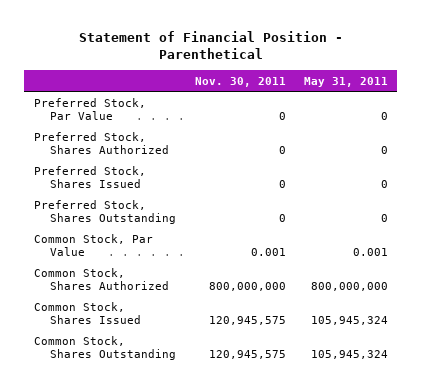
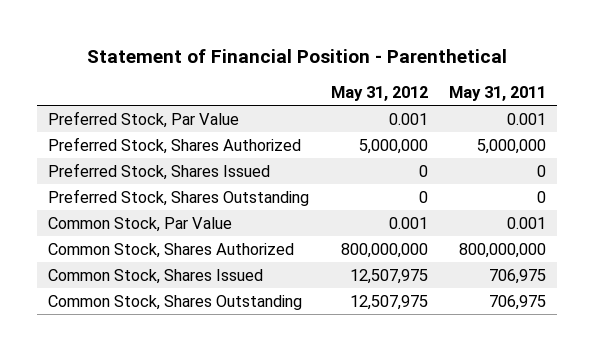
- | Nov. 30, 2011 | May 31, 2011
+ | May 31, 2012 | May 31, 2011
- Preferred Stock, Par Value | 0 | 0
- Preferred Stock, Shares Authorized | 0 | 0
+ Preferred Stock, Par Value | 0.001 | 0.001
+ Preferred Stock, Shares Authorized | 5,000,000 | 5,000,000
- Common Stock, Shares Issued | 120,945,575 | 105,945,324
- Common Stock, Shares Outstanding | 120,945,575 | 105,945,324
+ Common Stock, Shares Issued | 12,507,975 | 706,975
+ Common Stock, Shares Outstanding | 12,507,975 | 706,975

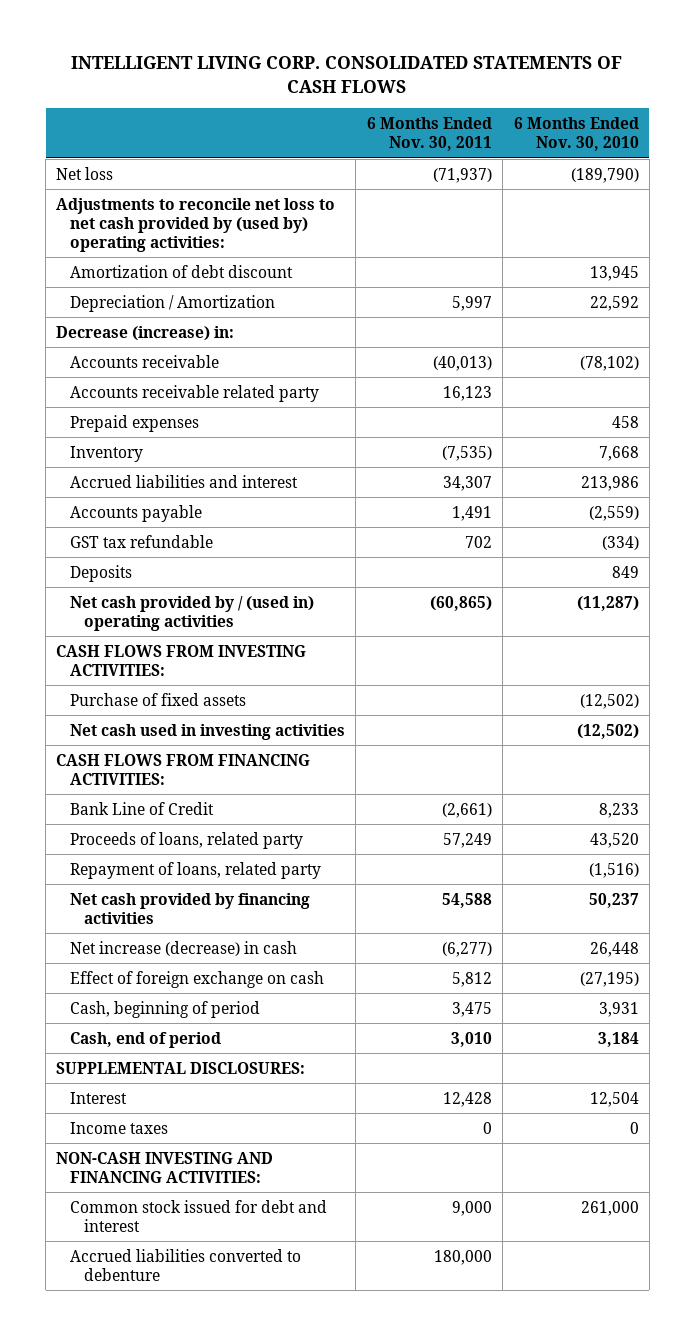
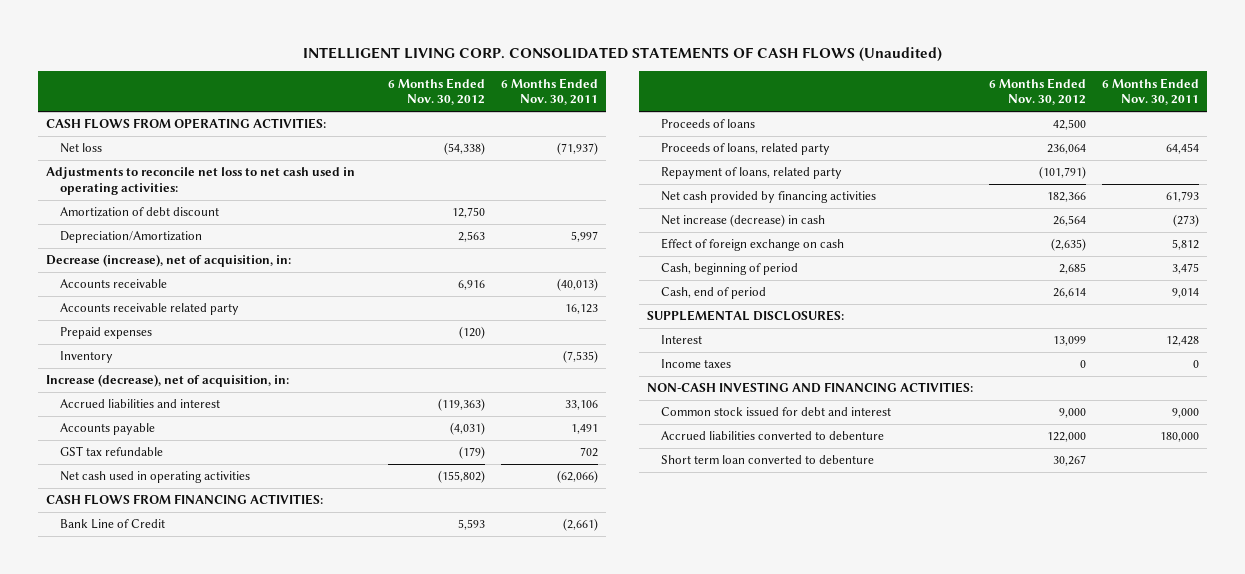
- INTELLIGENT LIVING CORP. CONSOLIDATED STATEMENTS OF CASH FLOWS
+ INTELLIGENT LIVING CORP. CONSOLIDATED STATEMENTS OF CASH FLOWS (Unaudited)
- | 6 Months Ended Nov. 30, 2011 | 6 Months Ended Nov. 30, 2010
+ | 6 Months Ended Nov. 30, 2012 | 6 Months Ended Nov. 30, 2011
+ CASH FLOWS FROM OPERATING ACTIVITIES:
- Adjustments to reconcile net loss to net cash provided by (used by) operating activities:
+ Adjustments to reconcile net loss to net cash used in operating activities:
- Depreciation / Amortization | 5,997 | 22,592
- Decrease (increase) in:
+ Depreciation/Amortization | 2,563 | 5,997
+ Decrease (increase), net of acquisition, in:
- Accrued liabilities and interest | 34,307 | 213,986
+ Increase (decrease), net of acquisition, in:
+ Accrued liabilities and interest | (119,363) | 33,106
- Deposits | | 849
- Net cash provided by / (used in) operating activities | (60,865) | (11,287)
- CASH FLOWS FROM INVESTING ACTIVITIES:
- Purchase of fixed assets | | (12,502)
- Net cash used in investing activities | | (12,502)
+ Net cash used in operating activities | (155,802) | (62,066)
- Proceeds of loans, related party | 57,249 | 43,520
+ Proceeds of loans | 42,500 |
+ Proceeds of loans, related party | 236,064 | 64,454
- Net cash provided by financing activities | 54,588 | 50,237
- Net increase (decrease) in cash | (6,277) | 26,448
+ Net cash provided by financing activities | 182,366 | 61,793
+ Net increase (decrease) in cash | 26,564 | (273)
- Cash, end of period | 3,010 | 3,184
+ Cash, end of period | 26,614 | 9,014
+ Short term loan converted to debenture | 30,267 |

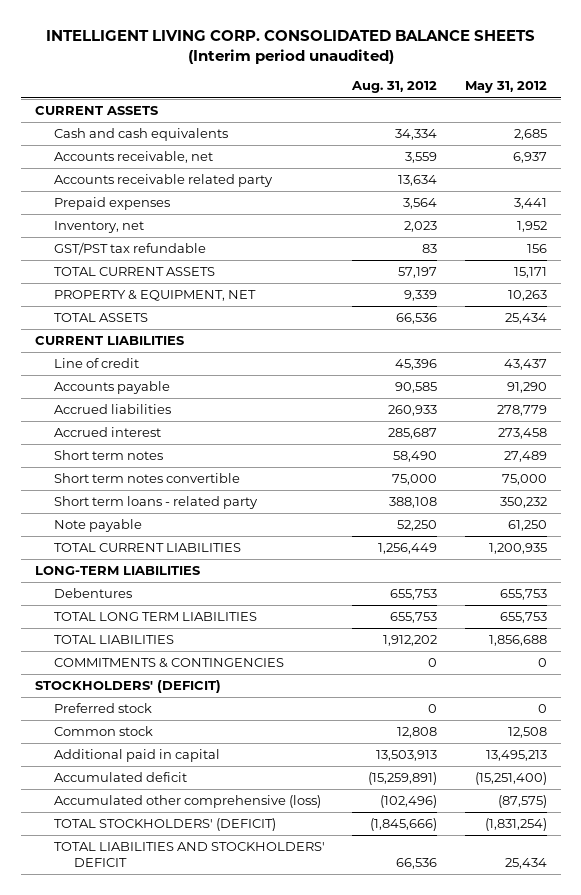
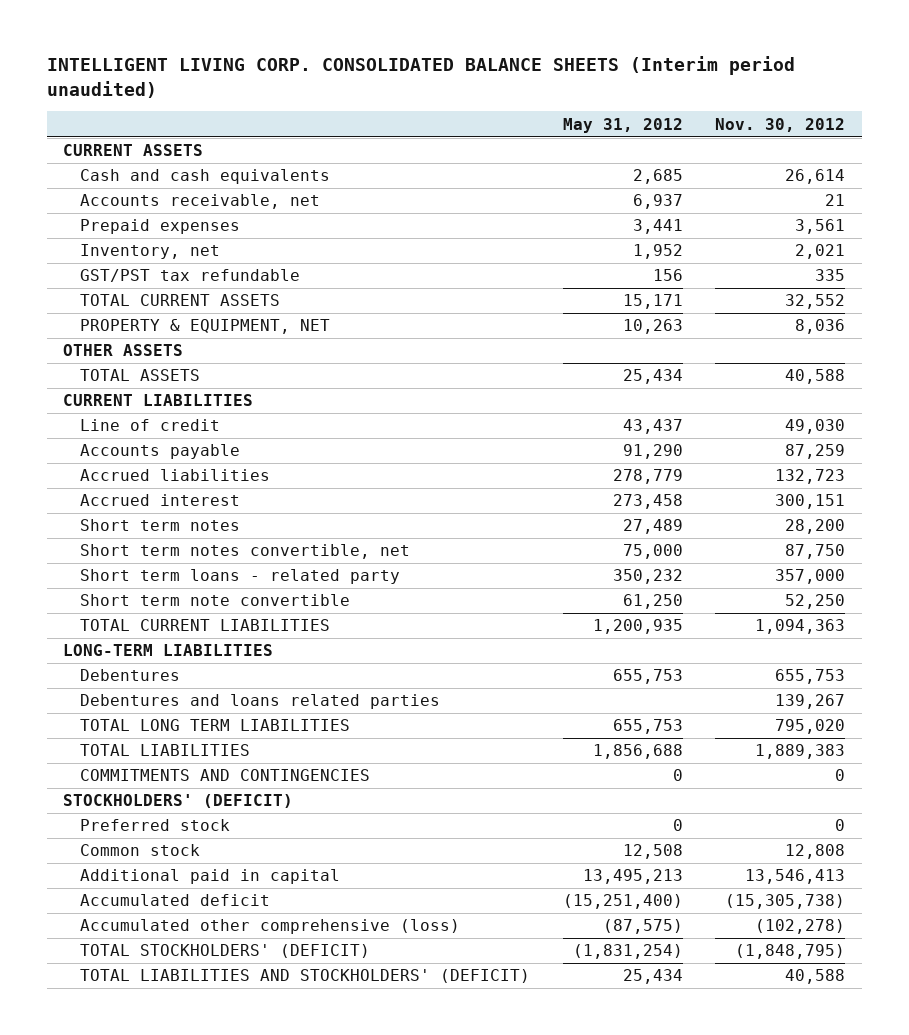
- | Aug. 31, 2012 | May 31, 2012
+ | May 31, 2012 | Nov. 30, 2012
- Accounts receivable related party | 13,634 |
+ OTHER ASSETS
- Short term notes convertible | 75,000 | 75,000
+ Short term notes convertible, net | 75,000 | 87,750
- Note payable | 52,250 | 61,250
+ Short term note convertible | 61,250 | 52,250
+ Debentures and loans related parties | | 139,267
- COMMITMENTS & CONTINGENCIES | 0 | 0
+ COMMITMENTS AND CONTINGENCIES | 0 | 0
- TOTAL LIABILITIES AND STOCKHOLDERS' DEFICIT | 66,536 | 25,434
+ TOTAL LIABILITIES AND STOCKHOLDERS' (DEFICIT) | 25,434 | 40,588

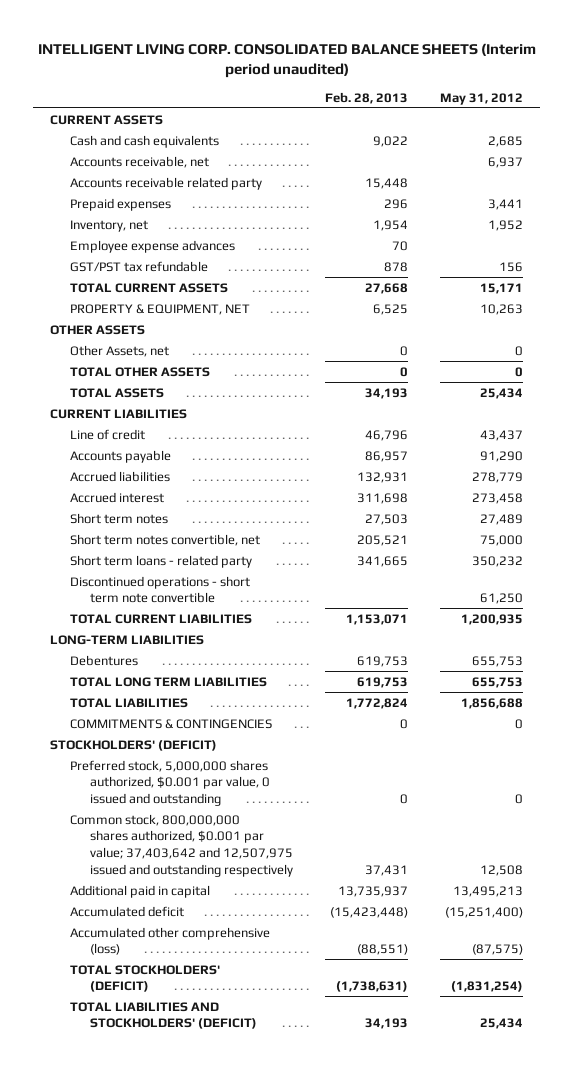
- | May 31, 2012 | Nov. 30, 2012
+ | Feb. 28, 2013 | May 31, 2012
+ Accounts receivable related party | 15,448 |
+ Employee expense advances | 70 |
+ Other Assets, net | 0 | 0
+ TOTAL OTHER ASSETS | 0 | 0
- Short term note convertible | 61,250 | 52,250
+ Discontinued operations - short term note convertible | | 61,250
- Debentures and loans related parties | | 139,267
- COMMITMENTS AND CONTINGENCIES | 0 | 0
+ COMMITMENTS & CONTINGENCIES | 0 | 0
- Preferred stock | 0 | 0
- Common stock | 12,508 | 12,808
+ Preferred stock, 5,000,000 shares authorized, $0.001 par value, 0 issued and outstanding | 0 | 0
+ Common stock, 800,000,000 shares authorized, $0.001 par value; 37,403,642 and 12,507,975 issued and outstanding respectively | 37,431 | 12,508

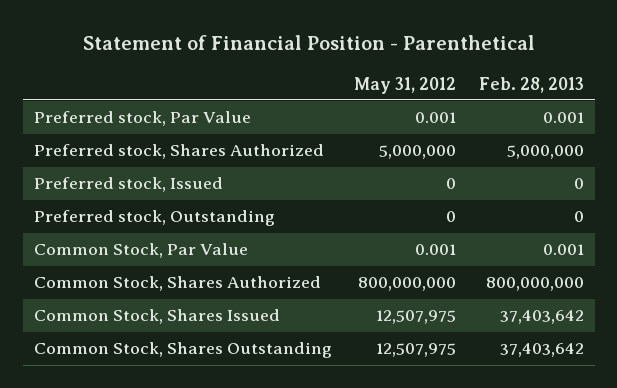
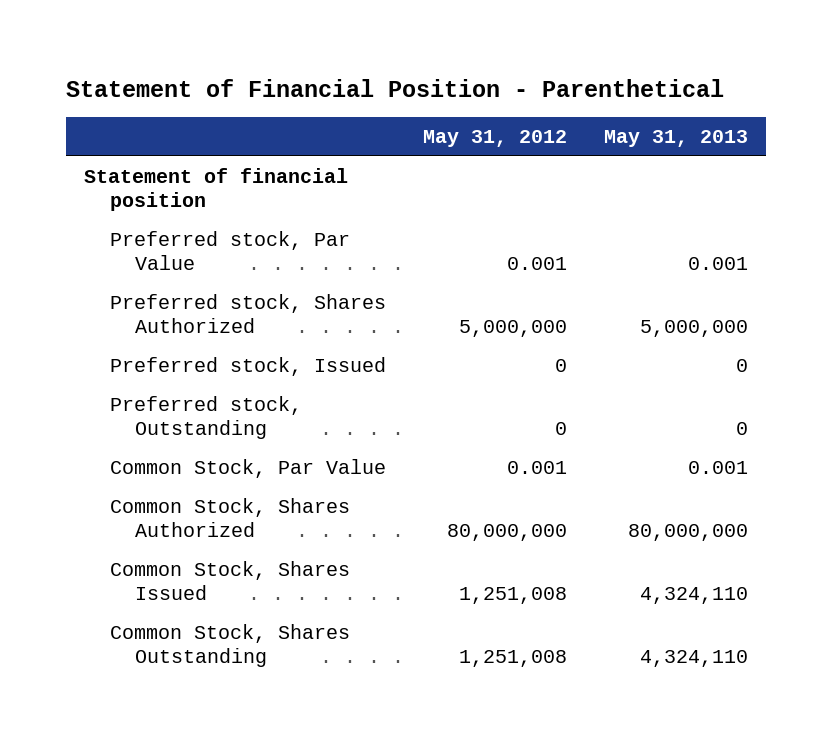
- | May 31, 2012 | Feb. 28, 2013
+ | May 31, 2012 | May 31, 2013
+ Statement of financial position
- Common Stock, Shares Authorized | 800,000,000 | 800,000,000
- Common Stock, Shares Issued | 12,507,975 | 37,403,642
- Common Stock, Shares Outstanding | 12,507,975 | 37,403,642
+ Common Stock, Shares Authorized | 80,000,000 | 80,000,000
+ Common Stock, Shares Issued | 1,251,008 | 4,324,110
+ Common Stock, Shares Outstanding | 1,251,008 | 4,324,110

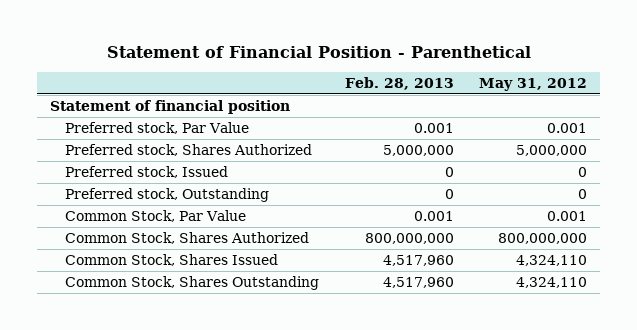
- | May 31, 2012 | May 31, 2013
+ | Feb. 28, 2013 | May 31, 2012
- Common Stock, Shares Authorized | 80,000,000 | 80,000,000
- Common Stock, Shares Issued | 1,251,008 | 4,324,110
- Common Stock, Shares Outstanding | 1,251,008 | 4,324,110
+ Common Stock, Shares Authorized | 800,000,000 | 800,000,000
+ Common Stock, Shares Issued | 4,517,960 | 4,324,110
+ Common Stock, Shares Outstanding | 4,517,960 | 4,324,110

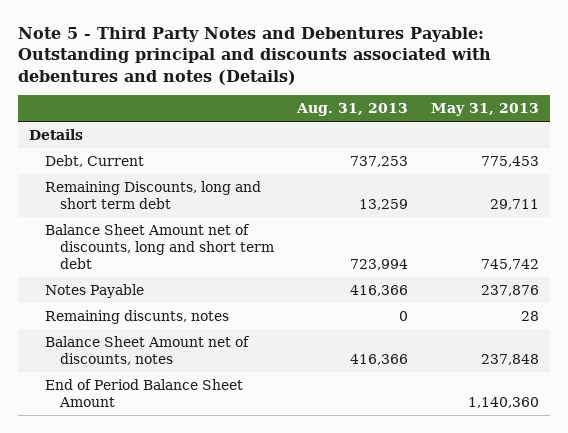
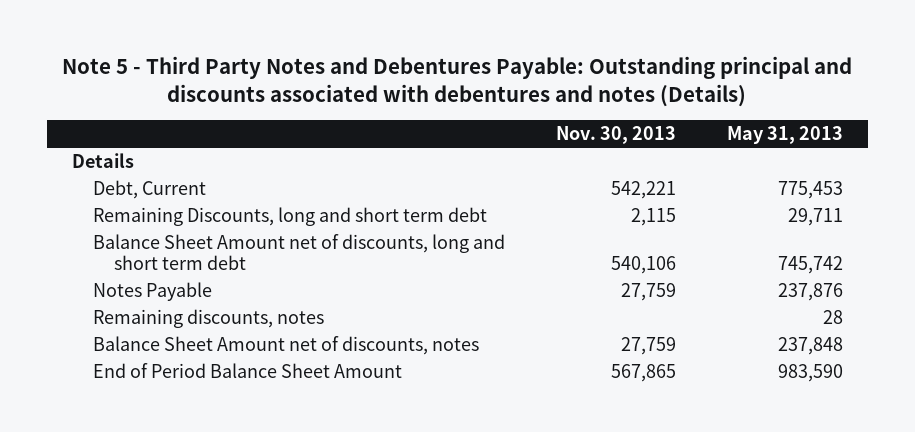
- | Aug. 31, 2013 | May 31, 2013
+ | Nov. 30, 2013 | May 31, 2013
- Remaining discunts, notes | 0 | 28
+ Remaining discounts, notes | | 28
- End of Period Balance Sheet Amount | | 1,140,360
+ End of Period Balance Sheet Amount | 567,865 | 983,590

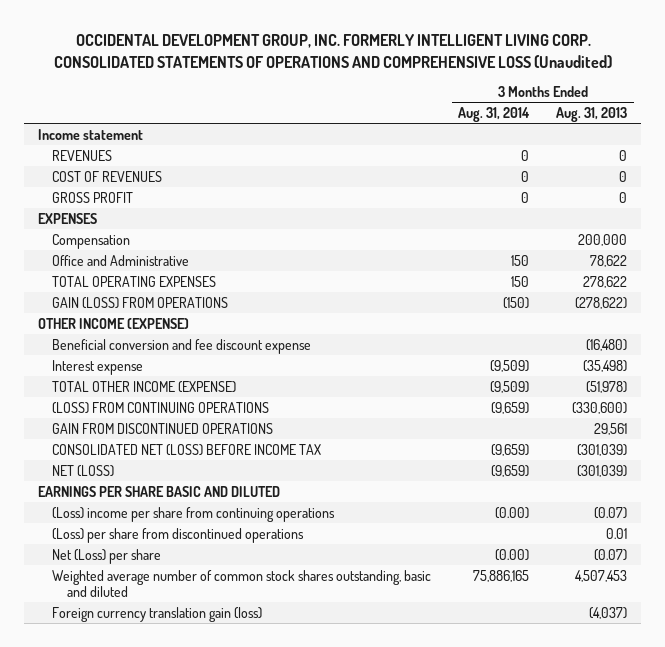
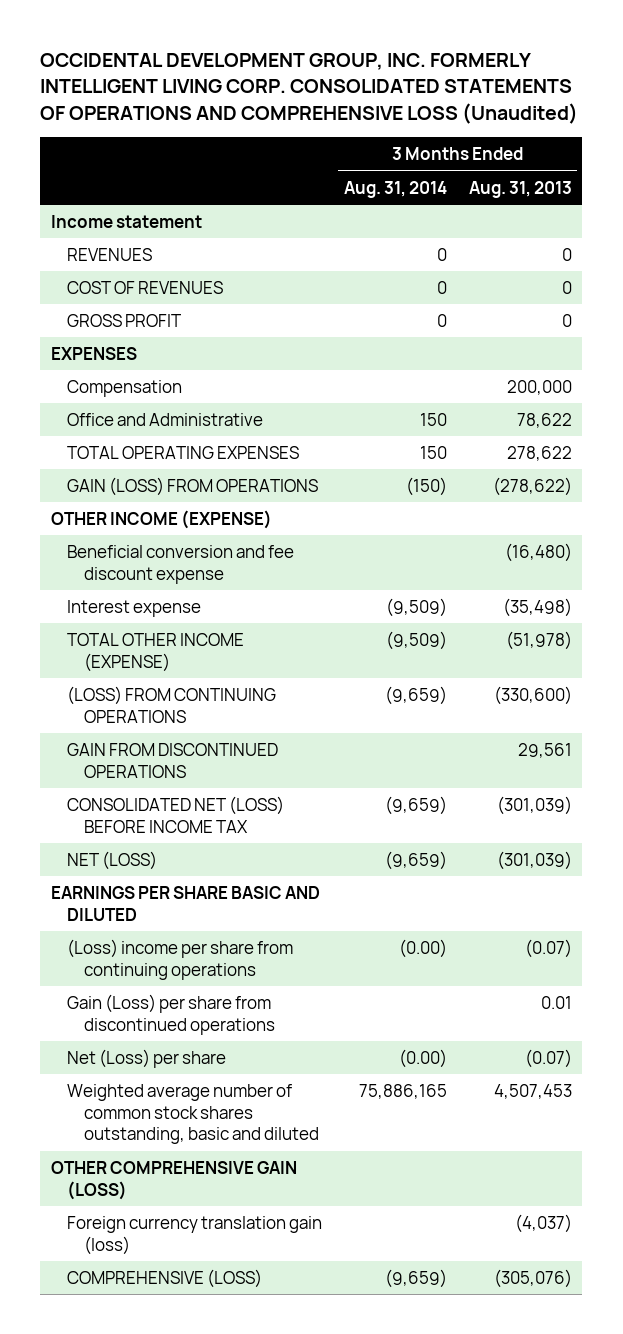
- (Loss) per share from discontinued operations | | 0.01
+ Gain (Loss) per share from discontinued operations | | 0.01
+ OTHER COMPREHENSIVE GAIN (LOSS)
+ COMPREHENSIVE (LOSS) | (9,659) | (305,076)

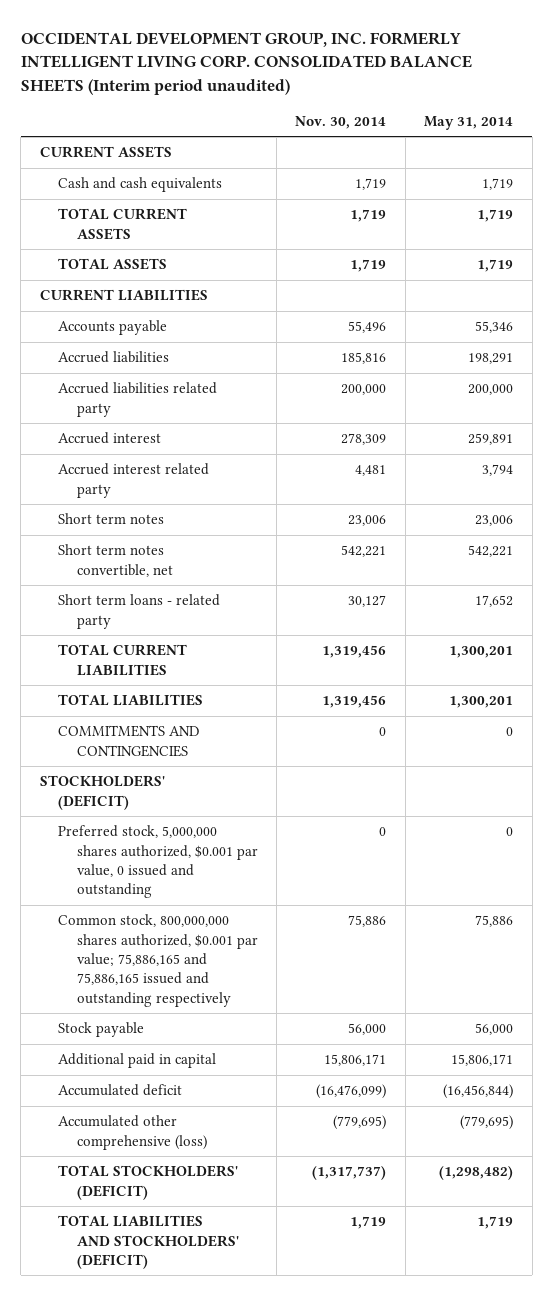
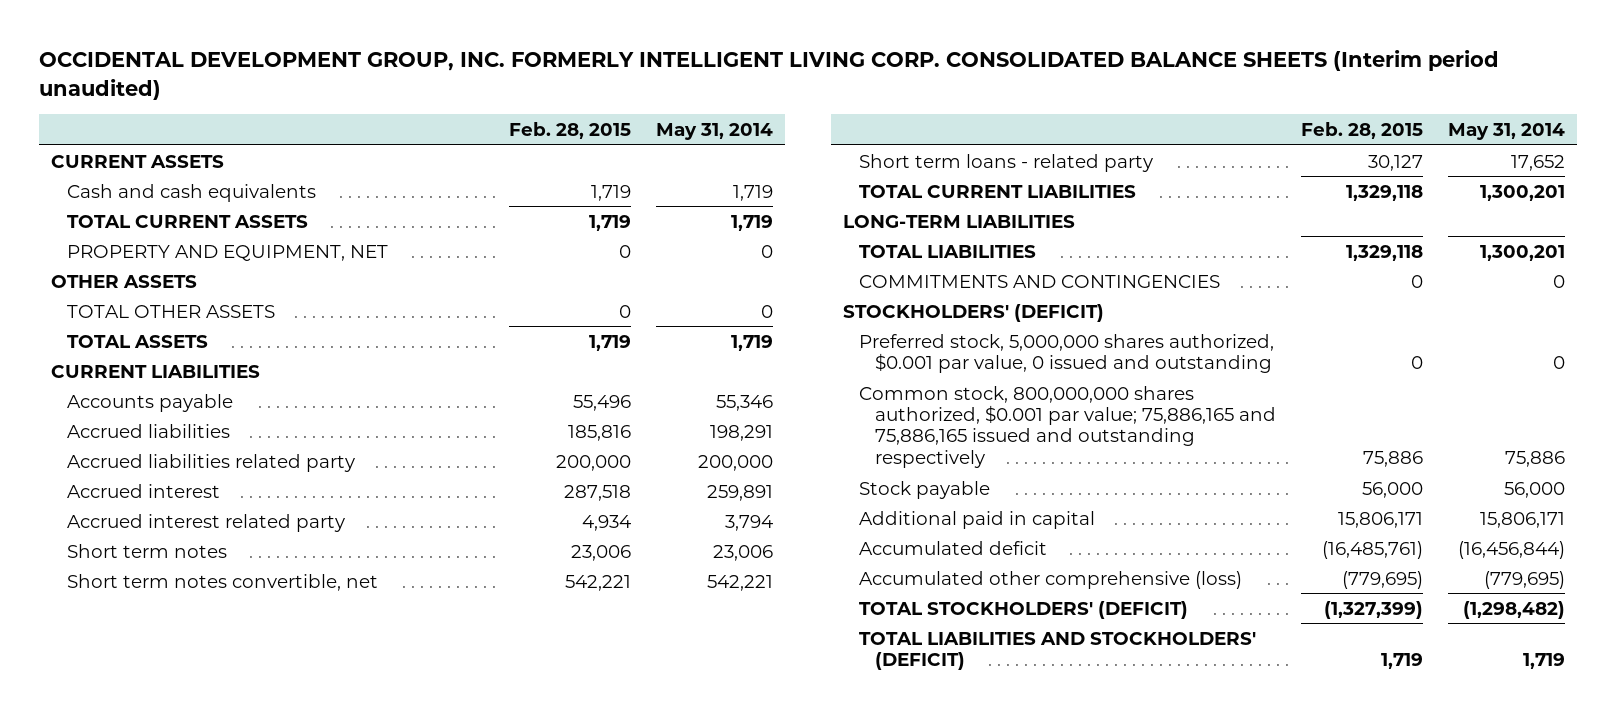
- | Nov. 30, 2014 | May 31, 2014
+ | Feb. 28, 2015 | May 31, 2014
+ PROPERTY AND EQUIPMENT, NET | 0 | 0
+ OTHER ASSETS
+ TOTAL OTHER ASSETS | 0 | 0
+ LONG-TERM LIABILITIES

